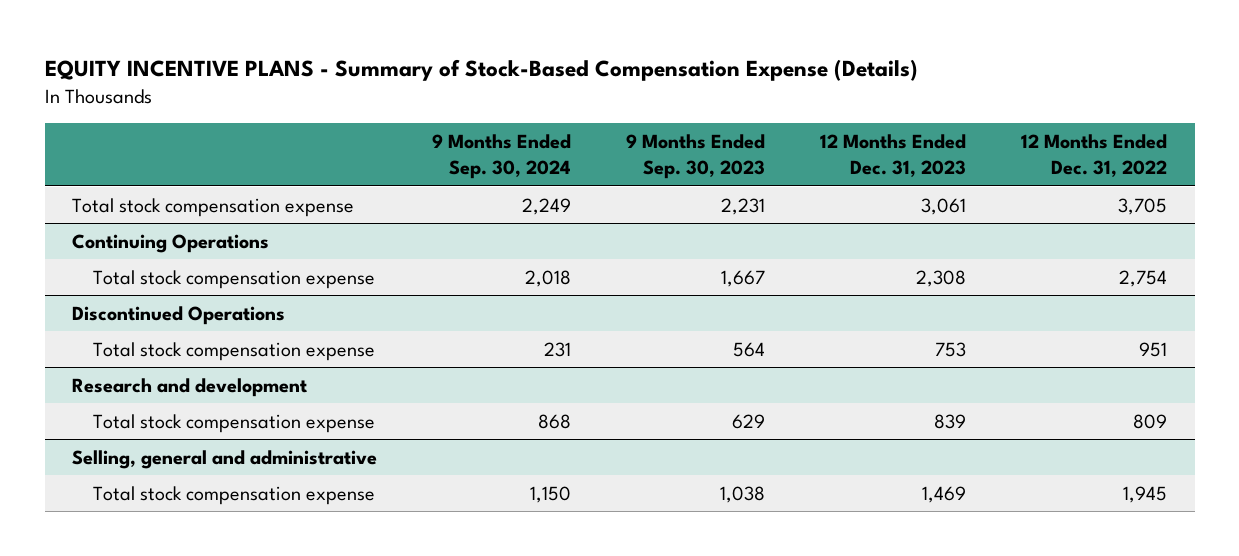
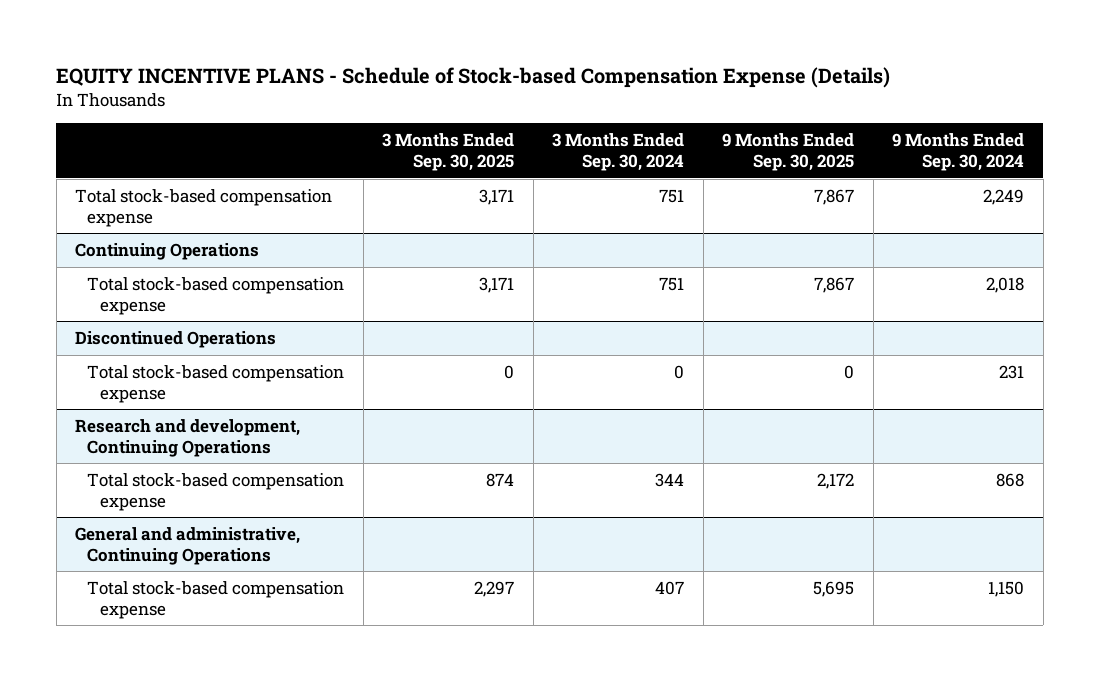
- EQUITY INCENTIVE PLANS - Summary of Stock-Based Compensation Expense (Details)
+ EQUITY INCENTIVE PLANS - Schedule of Stock-based Compensation Expense (Details)
- | 9 Months Ended Sep. 30, 2024 | 9 Months Ended Sep. 30, 2023 | 12 Months Ended Dec. 31, 2023 | 12 Months Ended Dec. 31, 2022
+ | 3 Months Ended Sep. 30, 2025 | 3 Months Ended Sep. 30, 2024 | 9 Months Ended Sep. 30, 2025 | 9 Months Ended Sep. 30, 2024
- Total stock compensation expense | 2,249 | 2,231 | 3,061 | 3,705
+ Total stock-based compensation expense | 3,171 | 751 | 7,867 | 2,249
@ Continuing Operations
- Total stock compensation expense | 2,018 | 1,667 | 2,308 | 2,754
+ Total stock-based compensation expense | 3,171 | 751 | 7,867 | 2,018
@ Discontinued Operations
- Total stock compensation expense | 231 | 564 | 753 | 951
- Research and development
- Total stock compensation expense | 868 | 629 | 839 | 809
- Selling, general and administrative
- Total stock compensation expense | 1,150 | 1,038 | 1,469 | 1,945
@ Discontinued Operations
+ Total stock-based compensation expense | 0 | 0 | 0 | 231
+ Research and development, Continuing Operations
+ Total stock-based compensation expense | 874 | 344 | 2,172 | 868
+ General and administrative, Continuing Operations
+ Total stock-based compensation expense | 2,297 | 407 | 5,695 | 1,150

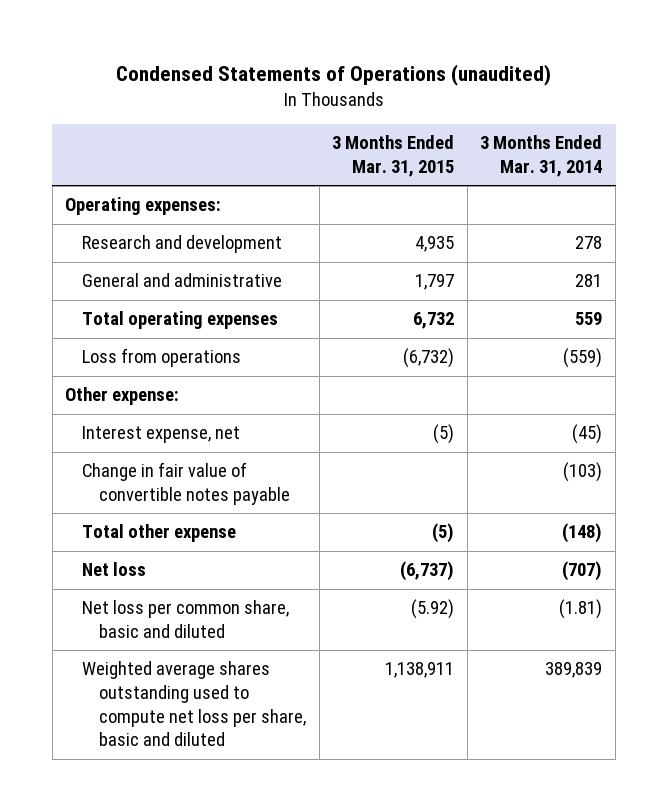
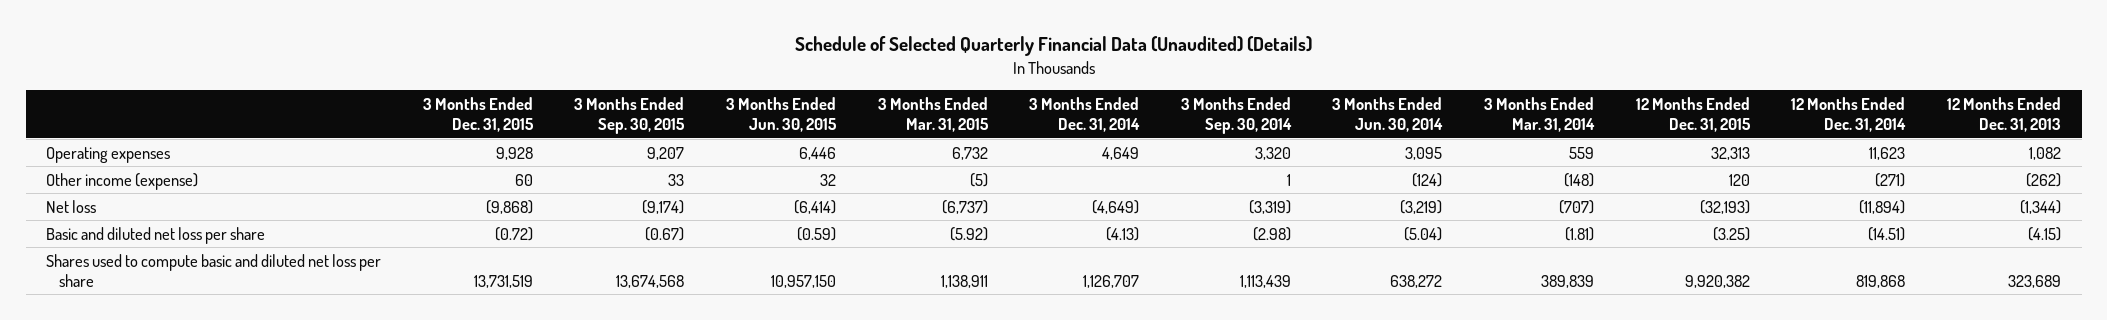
- Condensed Statements of Operations (unaudited)
+ Schedule of Selected Quarterly Financial Data (Unaudited) (Details)
- | 3 Months Ended Mar. 31, 2015 | 3 Months Ended Mar. 31, 2014
+ | 3 Months Ended Dec. 31, 2015 | 3 Months Ended Sep. 30, 2015 | 3 Months Ended Jun. 30, 2015 | 3 Months Ended Mar. 31, 2015 | 3 Months Ended Dec. 31, 2014 | 3 Months Ended Sep. 30, 2014 | 3 Months Ended Jun. 30, 2014 | 3 Months Ended Mar. 31, 2014 | 12 Months Ended Dec. 31, 2015 | 12 Months Ended Dec. 31, 2014 | 12 Months Ended Dec. 31, 2013
- Operating expenses:
- Research and development | 4,935 | 278
- General and administrative | 1,797 | 281
- Total operating expenses | 6,732 | 559
- Loss from operations | (6,732) | (559)
- Other expense:
- Interest expense, net | (5) | (45)
- Change in fair value of convertible notes payable | | (103)
- Total other expense | (5) | (148)
+ Operating expenses | 9,928 | 9,207 | 6,446 | 6,732 | 4,649 | 3,320 | 3,095 | 559 | 32,313 | 11,623 | 1,082
+ Other income (expense) | 60 | 33 | 32 | (5) | | 1 | (124) | (148) | 120 | (271) | (262)
- Net loss per common share, basic and diluted | (5.92) | (1.81)
- Weighted average shares outstanding used to compute net loss per share, basic and diluted | 1,138,911 | 389,839
+ Basic and diluted net loss per share | (0.72) | (0.67) | (0.59) | (5.92) | (4.13) | (2.98) | (5.04) | (1.81) | (3.25) | (14.51) | (4.15)
+ Shares used to compute basic and diluted net loss per share | 13,731,519 | 13,674,568 | 10,957,150 | 1,138,911 | 1,126,707 | 1,113,439 | 638,272 | 389,839 | 9,920,382 | 819,868 | 323,689

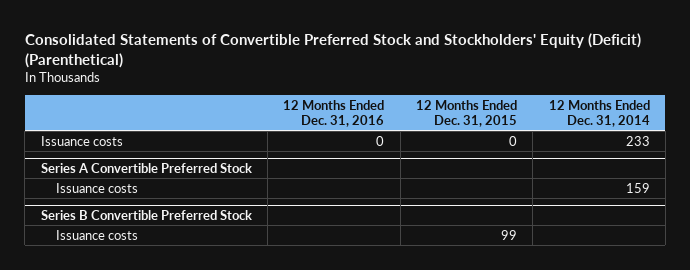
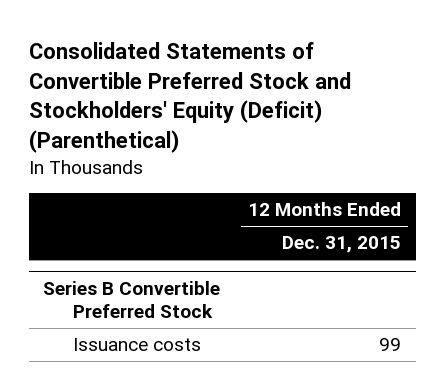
- | 12 Months Ended Dec. 31, 2016 | 12 Months Ended Dec. 31, 2015 | 12 Months Ended Dec. 31, 2014
+ | 12 Months Ended Dec. 31, 2015
- Issuance costs | 0 | 0 | 233
- Series A Convertible Preferred Stock
- Issuance costs | | | 159

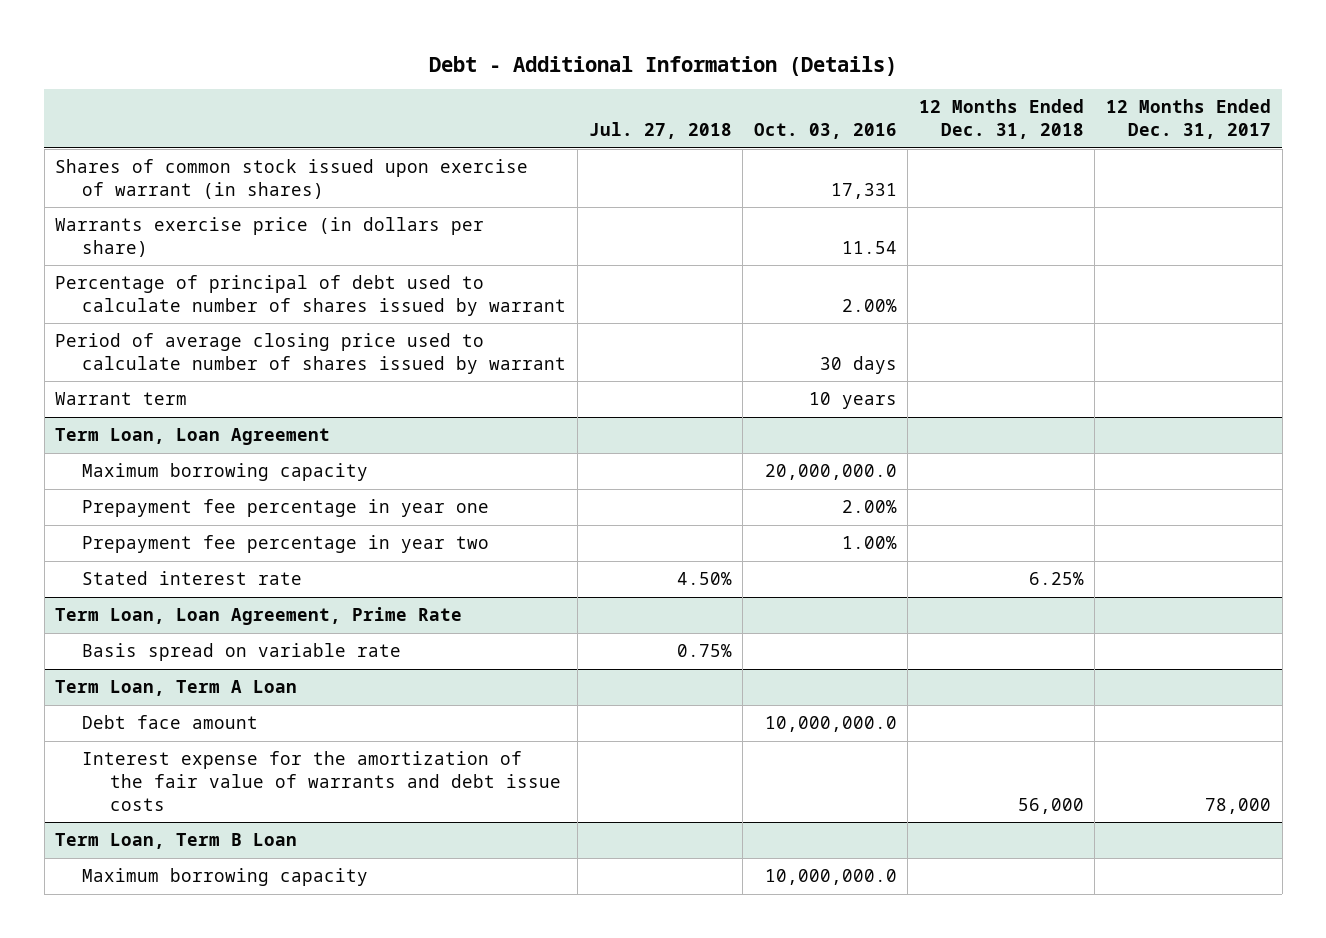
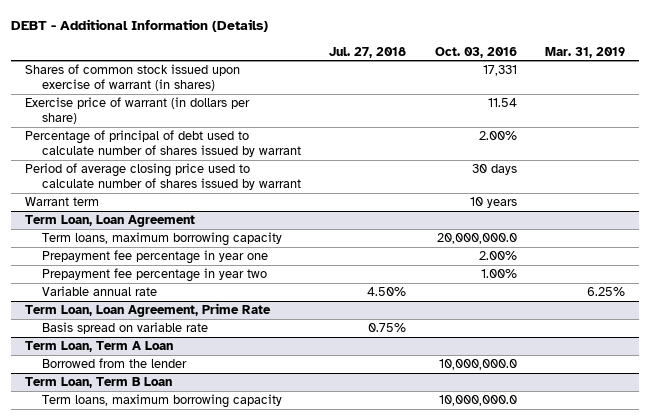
- Debt - Additional Information (Details)
+ DEBT - Additional Information (Details)
- | Jul. 27, 2018 | Oct. 03, 2016 | 12 Months Ended Dec. 31, 2018 | 12 Months Ended Dec. 31, 2017
+ | Jul. 27, 2018 | Oct. 03, 2016 | Mar. 31, 2019
- Warrants exercise price (in dollars per share) | | 11.54 | |
+ Exercise price of warrant (in dollars per share) | | 11.54 |
@ Term Loan, Loan Agreement
- Maximum borrowing capacity | | 20,000,000.0 | |
+ Term loans, maximum borrowing capacity | | 20,000,000.0 |
- Stated interest rate | 4.50% | | 6.25% |
+ Variable annual rate | 4.50% | | 6.25%
@ Term Loan, Term A Loan
- Debt face amount | | 10,000,000.0 | |
- Interest expense for the amortization of the fair value of warrants and debt issue costs | | | 56,000 | 78,000
+ Borrowed from the lender | | 10,000,000.0 |
@ Term Loan, Term B Loan
- Maximum borrowing capacity | | 10,000,000.0 | |
+ Term loans, maximum borrowing capacity | | 10,000,000.0 |

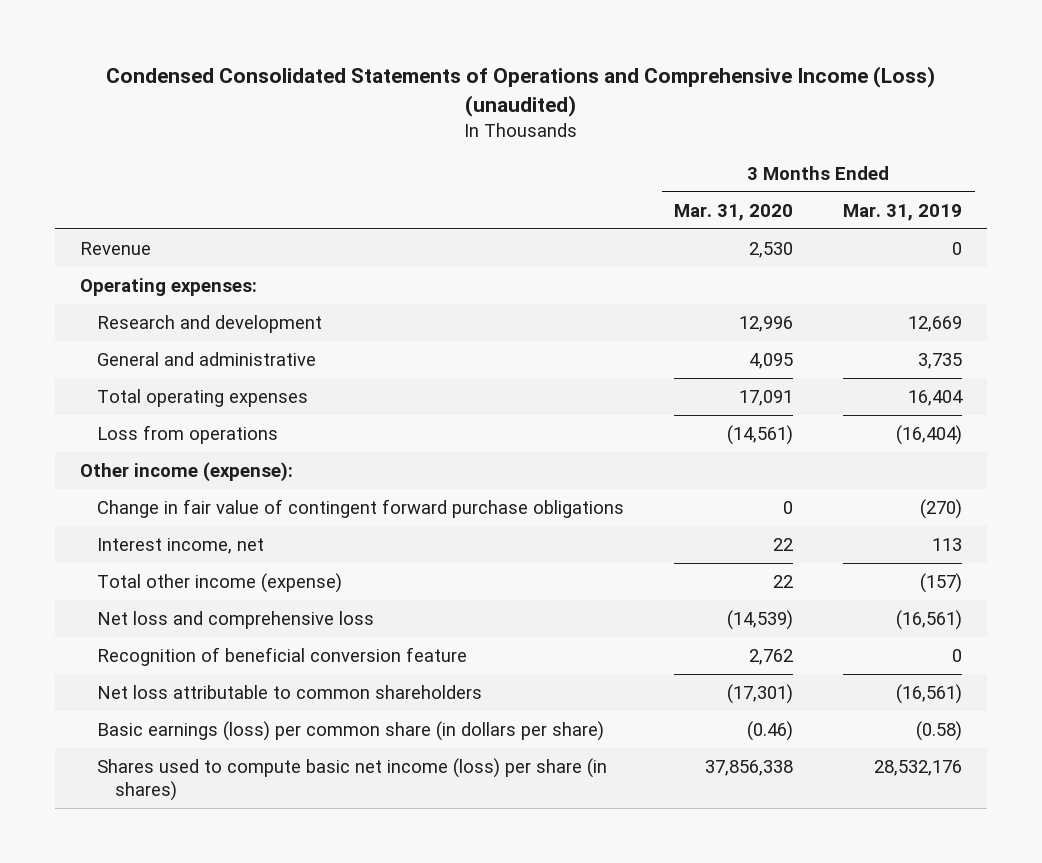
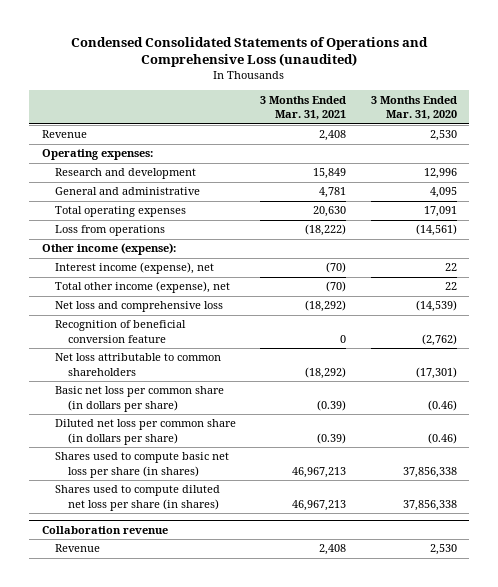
- Condensed Consolidated Statements of Operations and Comprehensive Income (Loss) (unaudited)
+ Condensed Consolidated Statements of Operations and Comprehensive Loss (unaudited)
- | 3 Months Ended Mar. 31, 2020 | 3 Months Ended Mar. 31, 2019
+ | 3 Months Ended Mar. 31, 2021 | 3 Months Ended Mar. 31, 2020
- Change in fair value of contingent forward purchase obligations | 0 | (270)
- Interest income, net | 22 | 113
- Total other income (expense) | 22 | (157)
+ Interest income (expense), net | (70) | 22
+ Total other income (expense), net | (70) | 22
- Recognition of beneficial conversion feature | 2,762 | 0
+ Recognition of beneficial conversion feature | 0 | (2,762)
- Basic earnings (loss) per common share (in dollars per share) | (0.46) | (0.58)
- Shares used to compute basic net income (loss) per share (in shares) | 37,856,338 | 28,532,176
+ Basic net loss per common share (in dollars per share) | (0.39) | (0.46)
+ Diluted net loss per common share (in dollars per share) | (0.39) | (0.46)
+ Shares used to compute basic net loss per share (in shares) | 46,967,213 | 37,856,338
+ Shares used to compute diluted net loss per share (in shares) | 46,967,213 | 37,856,338
+ Collaboration revenue
+ Revenue | 2,408 | 2,530

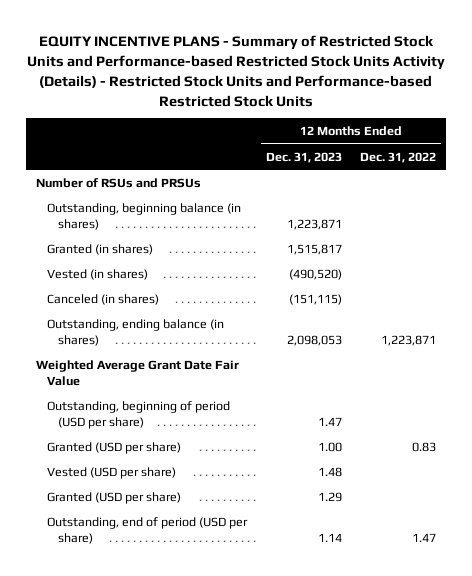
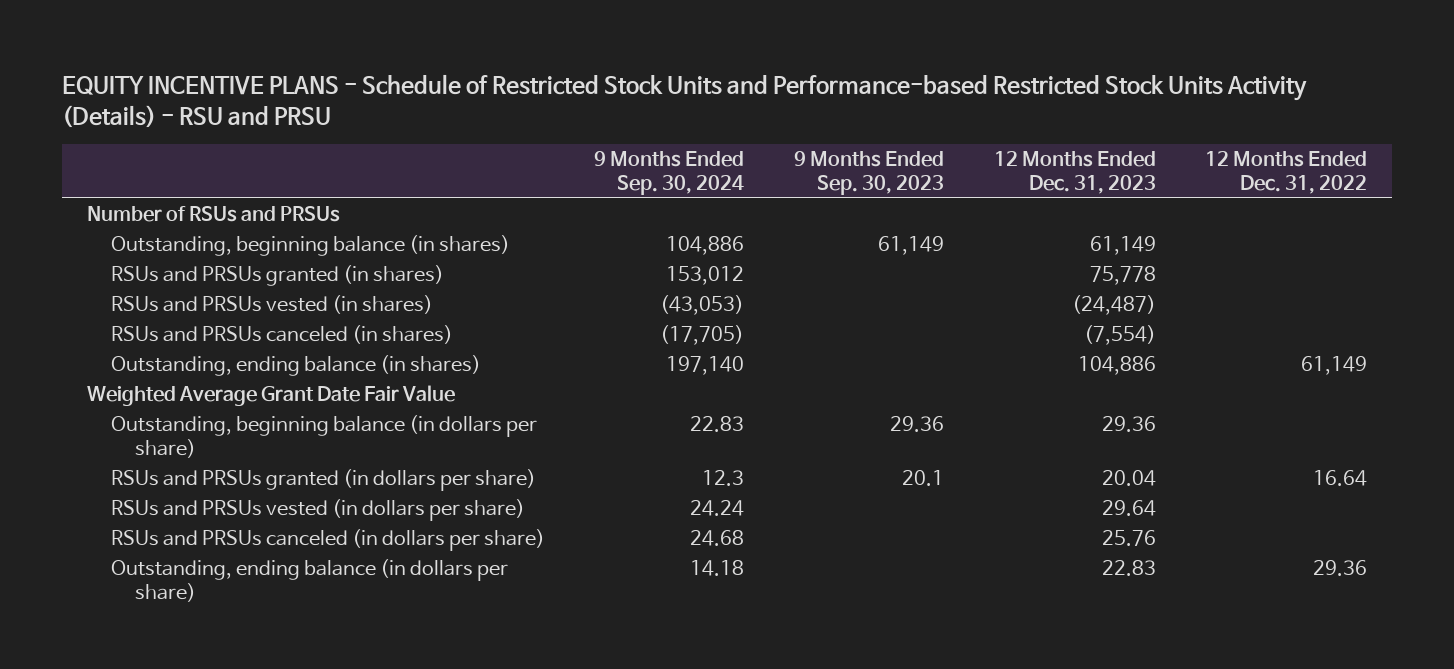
- EQUITY INCENTIVE PLANS - Summary of Restricted Stock Units and Performance-based Restricted Stock Units Activity (Details) - Restricted Stock Units and Performance-based Restricted Stock Units
+ EQUITY INCENTIVE PLANS - Schedule of Restricted Stock Units and Performance-based Restricted Stock Units Activity (Details) - RSU and PRSU
- | 12 Months Ended Dec. 31, 2023 | 12 Months Ended Dec. 31, 2022
+ | 9 Months Ended Sep. 30, 2024 | 9 Months Ended Sep. 30, 2023 | 12 Months Ended Dec. 31, 2023 | 12 Months Ended Dec. 31, 2022
- Outstanding, beginning balance (in shares) | 1,223,871 |
- Granted (in shares) | 1,515,817 |
- Vested (in shares) | (490,520) |
- Canceled (in shares) | (151,115) |
- Outstanding, ending balance (in shares) | 2,098,053 | 1,223,871
+ Outstanding, beginning balance (in shares) | 104,886 | 61,149 | 61,149 |
+ RSUs and PRSUs granted (in shares) | 153,012 | | 75,778 |
+ RSUs and PRSUs vested (in shares) | (43,053) | | (24,487) |
+ RSUs and PRSUs canceled (in shares) | (17,705) | | (7,554) |
+ Outstanding, ending balance (in shares) | 197,140 | | 104,886 | 61,149
- Outstanding, beginning of period (USD per share) | 1.47 |
- Granted (USD per share) | 1.00 | 0.83
- Vested (USD per share) | 1.48 |
- Granted (USD per share) | 1.29 |
- Outstanding, end of period (USD per share) | 1.14 | 1.47
+ Outstanding, beginning balance (in dollars per share) | 22.83 | 29.36 | 29.36 |
+ RSUs and PRSUs granted (in dollars per share) | 12.3 | 20.1 | 20.04 | 16.64
+ RSUs and PRSUs vested (in dollars per share) | 24.24 | | 29.64 |
+ RSUs and PRSUs canceled (in dollars per share) | 24.68 | | 25.76 |
+ Outstanding, ending balance (in dollars per share) | 14.18 | | 22.83 | 29.36

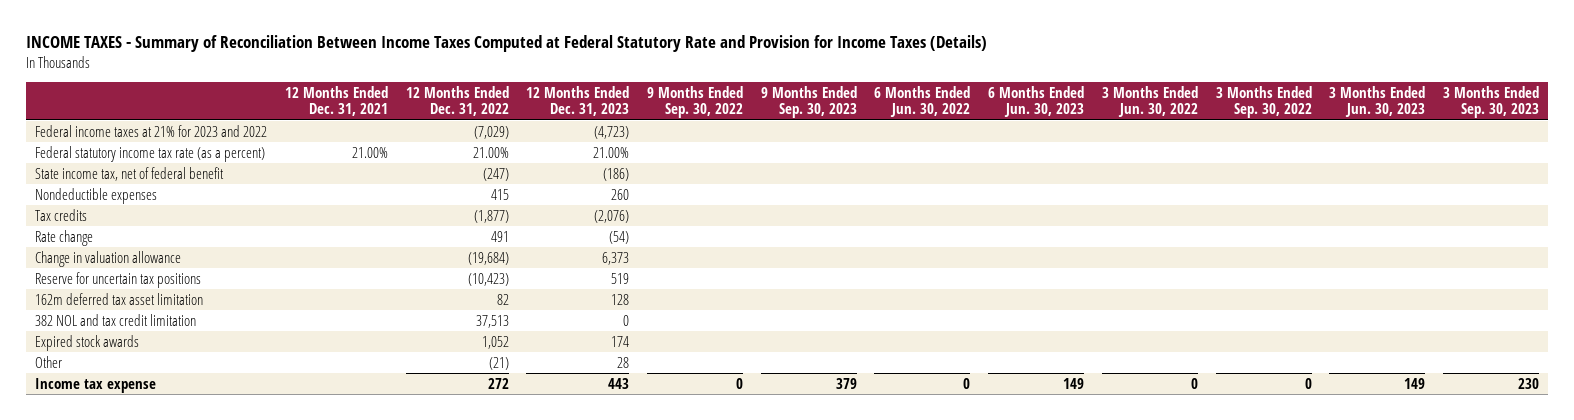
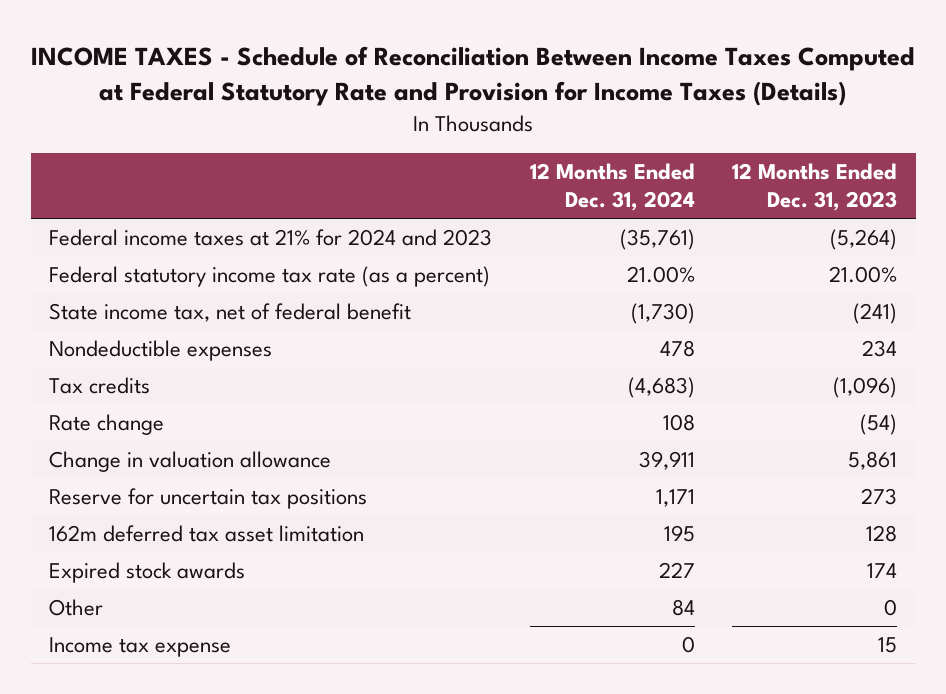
- INCOME TAXES - Summary of Reconciliation Between Income Taxes Computed at Federal Statutory Rate and Provision for Income Taxes (Details)
+ INCOME TAXES - Schedule of Reconciliation Between Income Taxes Computed at Federal Statutory Rate and Provision for Income Taxes (Details)
- | 12 Months Ended Dec. 31, 2021 | 12 Months Ended Dec. 31, 2022 | 12 Months Ended Dec. 31, 2023 | 9 Months Ended Sep. 30, 2022 | 9 Months Ended Sep. 30, 2023 | 6 Months Ended Jun. 30, 2022 | 6 Months Ended Jun. 30, 2023 | 3 Months Ended Jun. 30, 2022 | 3 Months Ended Sep. 30, 2022 | 3 Months Ended Jun. 30, 2023 | 3 Months Ended Sep. 30, 2023
+ | 12 Months Ended Dec. 31, 2024 | 12 Months Ended Dec. 31, 2023
- Federal income taxes at 21% for 2023 and 2022 | | (7,029) | (4,723) | | | | | | | |
+ Federal income taxes at 21% for 2024 and 2023 | (35,761) | (5,264)
- State income tax, net of federal benefit | | (247) | (186) | | | | | | | |
- Nondeductible expenses | | 415 | 260 | | | | | | | |
- Tax credits | | (1,877) | (2,076) | | | | | | | |
+ State income tax, net of federal benefit | (1,730) | (241)
+ Nondeductible expenses | 478 | 234
+ Tax credits | (4,683) | (1,096)
- Change in valuation allowance | | (19,684) | 6,373 | | | | | | | |
- Reserve for uncertain tax positions | | (10,423) | 519 | | | | | | | |
+ Change in valuation allowance | 39,911 | 5,861
+ Reserve for uncertain tax positions | 1,171 | 273
- 382 NOL and tax credit limitation | | 37,513 | 0 | | | | | | | |
- Other | | (21) | 28 | | | | | | | |
- Income tax expense | | 272 | 443 | 0 | 379 | 0 | 149 | 0 | 0 | 149 | 230
+ Other | 84 | 0
+ Income tax expense | 0 | 15

